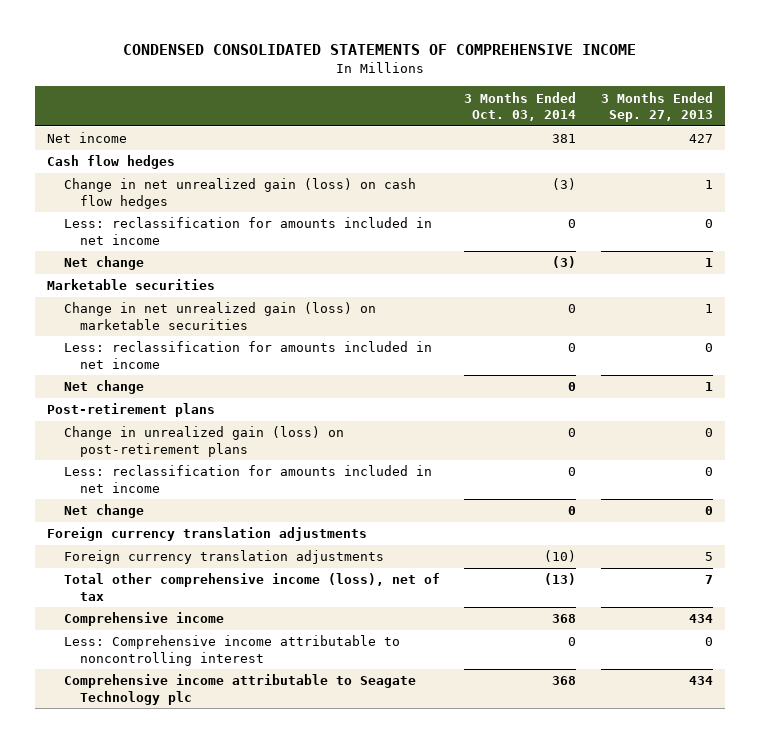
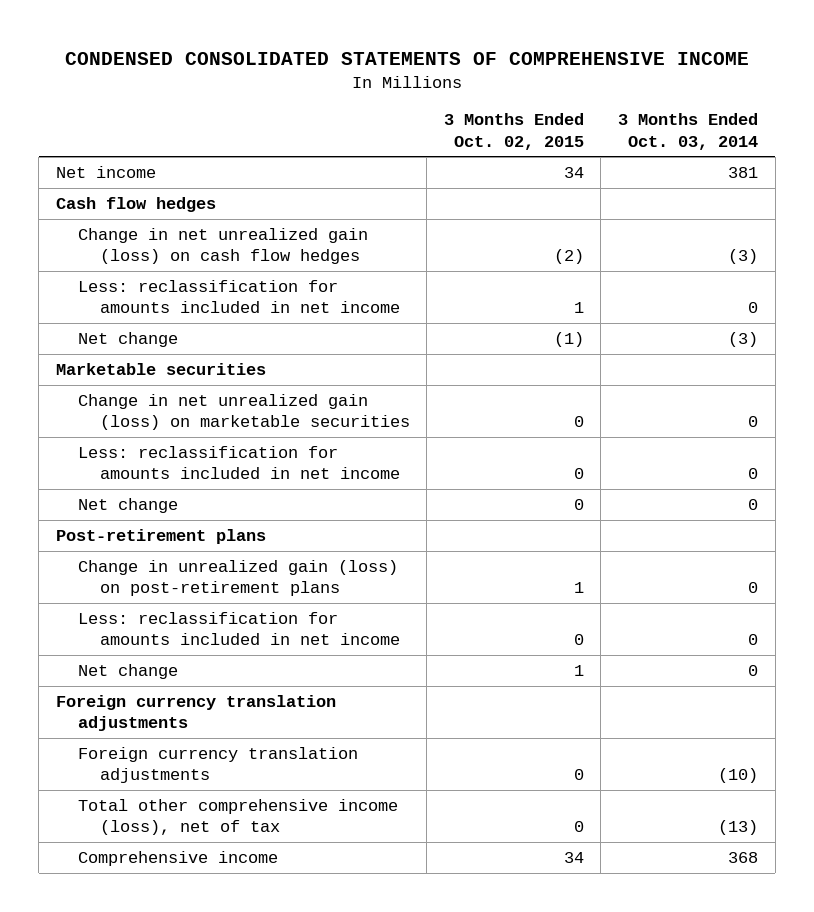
- | 3 Months Ended Oct. 03, 2014 | 3 Months Ended Sep. 27, 2013
+ | 3 Months Ended Oct. 02, 2015 | 3 Months Ended Oct. 03, 2014
- Less: Comprehensive income attributable to noncontrolling interest | 0 | 0
- Comprehensive income attributable to Seagate Technology plc | 368 | 434

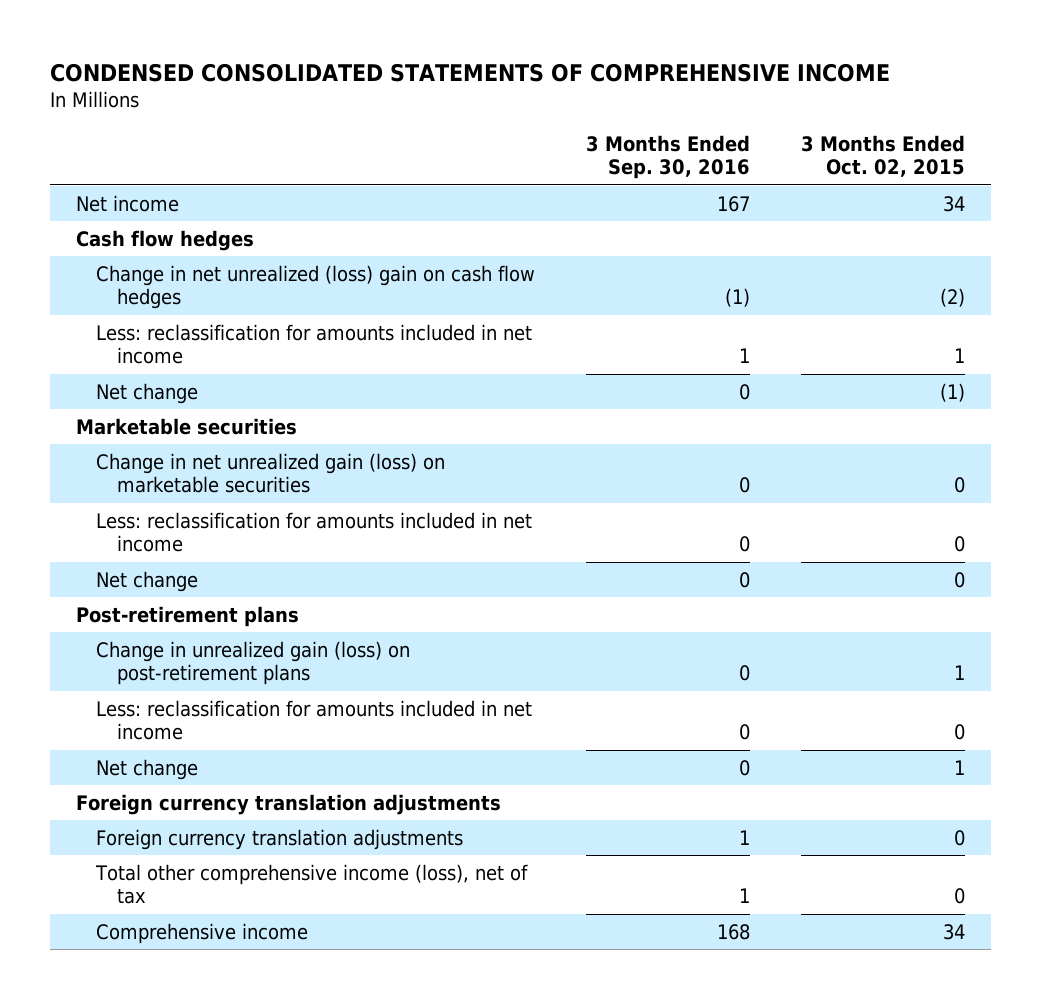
- | 3 Months Ended Oct. 02, 2015 | 3 Months Ended Oct. 03, 2014
+ | 3 Months Ended Sep. 30, 2016 | 3 Months Ended Oct. 02, 2015
- Change in net unrealized gain (loss) on cash flow hedges | (2) | (3)
+ Change in net unrealized (loss) gain on cash flow hedges | (1) | (2)

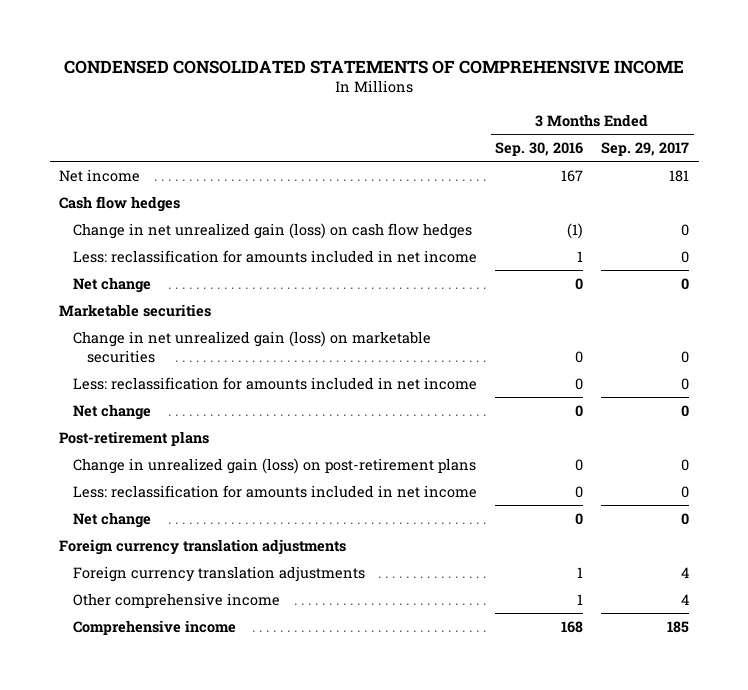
- | 3 Months Ended Sep. 30, 2016 | 3 Months Ended Oct. 02, 2015
+ | 3 Months Ended Sep. 30, 2016 | 3 Months Ended Sep. 29, 2017
- Change in net unrealized (loss) gain on cash flow hedges | (1) | (2)
+ Change in net unrealized gain (loss) on cash flow hedges | (1) | 0
- Total other comprehensive income (loss), net of tax | 1 | 0
+ Other comprehensive income | 1 | 4

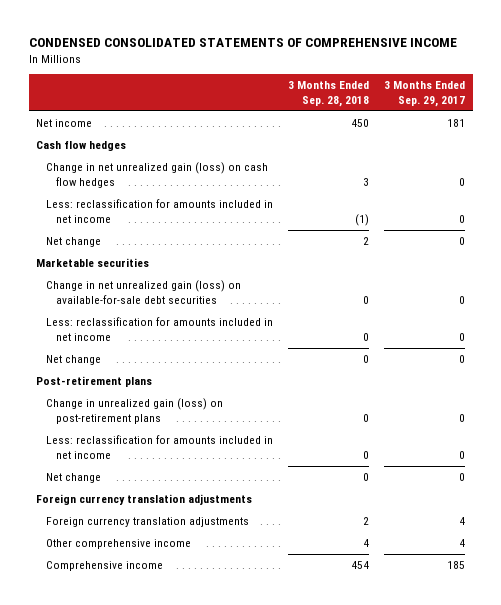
- | 3 Months Ended Sep. 30, 2016 | 3 Months Ended Sep. 29, 2017
+ | 3 Months Ended Sep. 28, 2018 | 3 Months Ended Sep. 29, 2017
- Change in net unrealized gain (loss) on marketable securities | 0 | 0
+ Change in net unrealized gain (loss) on available-for-sale debt securities | 0 | 0

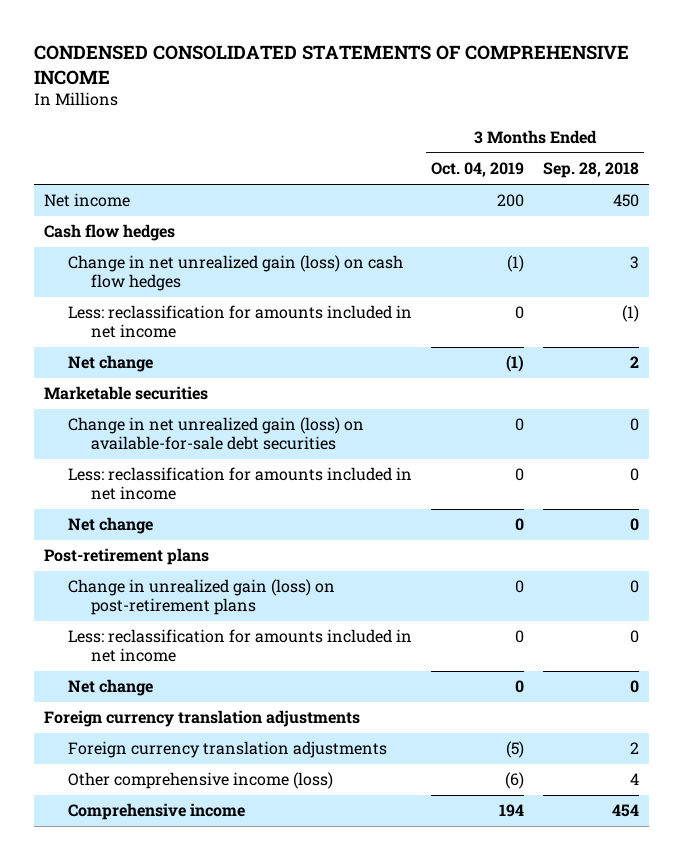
- | 3 Months Ended Sep. 28, 2018 | 3 Months Ended Sep. 29, 2017
+ | 3 Months Ended Oct. 04, 2019 | 3 Months Ended Sep. 28, 2018
- Other comprehensive income | 4 | 4
+ Other comprehensive income (loss) | (6) | 4

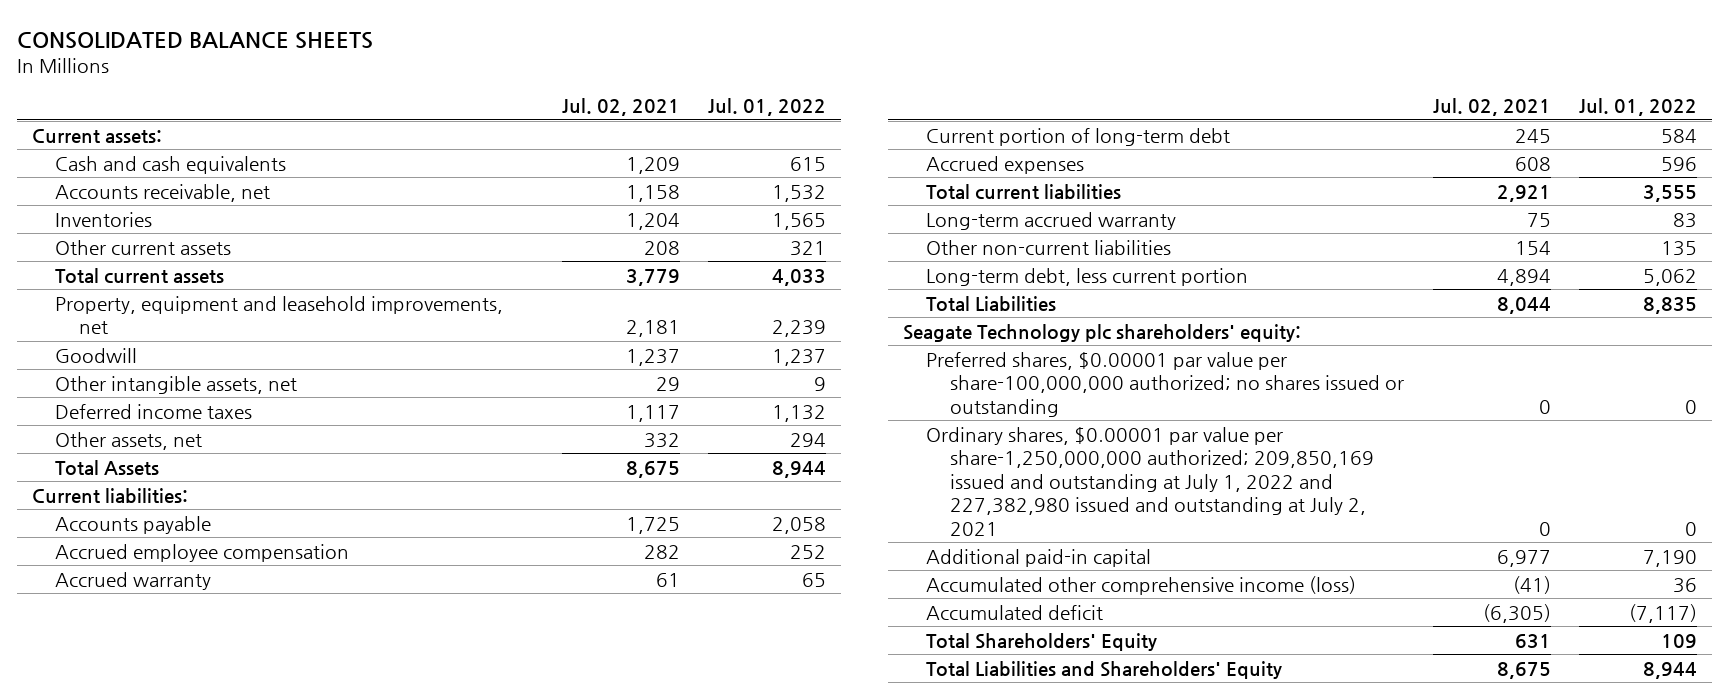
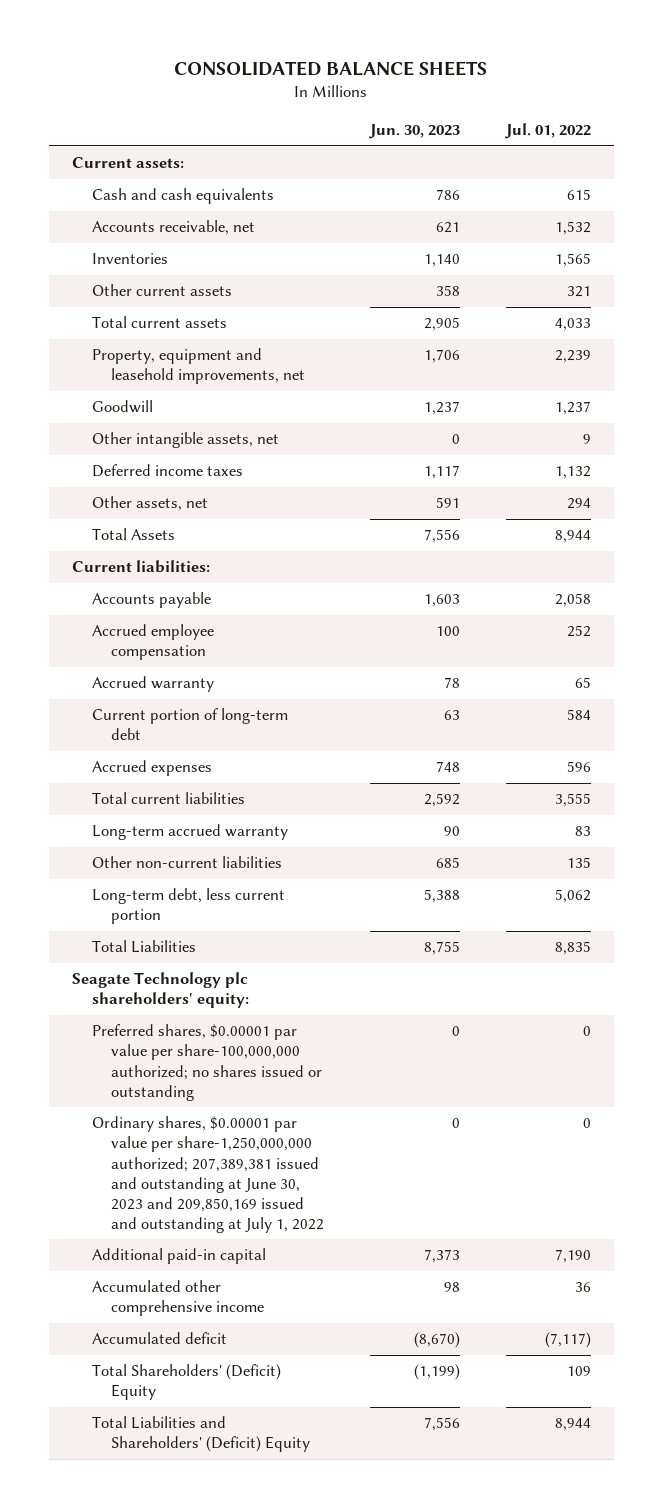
- | Jul. 02, 2021 | Jul. 01, 2022
+ | Jun. 30, 2023 | Jul. 01, 2022
- Ordinary shares, $0.00001 par value per share-1,250,000,000 authorized; 209,850,169 issued and outstanding at July 1, 2022 and 227,382,980 issued and outstanding at July 2, 2021 | 0 | 0
+ Ordinary shares, $0.00001 par value per share-1,250,000,000 authorized; 207,389,381 issued and outstanding at June 30, 2023 and 209,850,169 issued and outstanding at July 1, 2022 | 0 | 0
- Accumulated other comprehensive income (loss) | (41) | 36
+ Accumulated other comprehensive income | 98 | 36
- Total Shareholders' Equity | 631 | 109
- Total Liabilities and Shareholders' Equity | 8,675 | 8,944
+ Total Shareholders' (Deficit) Equity | (1,199) | 109
+ Total Liabilities and Shareholders' (Deficit) Equity | 7,556 | 8,944

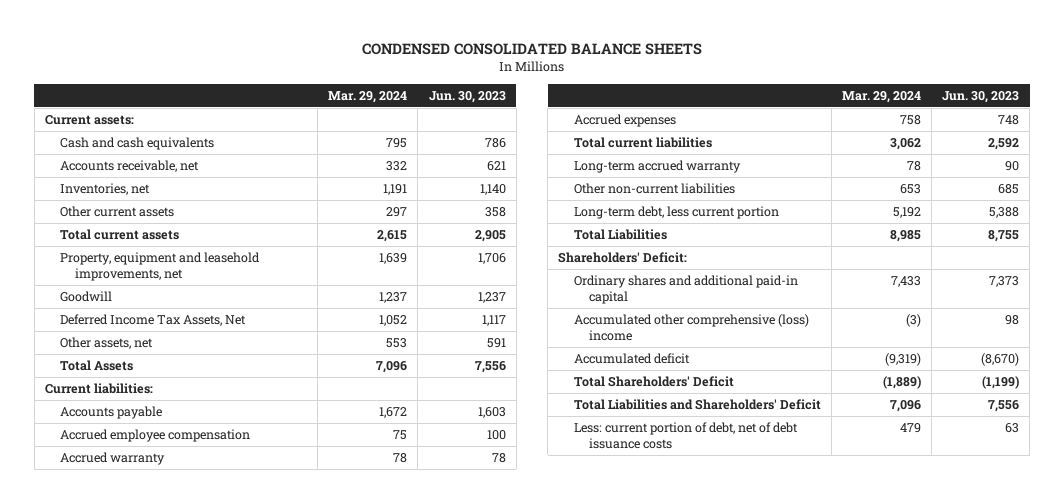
- CONSOLIDATED BALANCE SHEETS
+ CONDENSED CONSOLIDATED BALANCE SHEETS
- | Jun. 30, 2023 | Jul. 01, 2022
+ | Mar. 29, 2024 | Jun. 30, 2023
- Inventories | 1,140 | 1,565
+ Inventories, net | 1,191 | 1,140
- Other intangible assets, net | 0 | 9
- Deferred income taxes | 1,117 | 1,132
+ Deferred Income Tax Assets, Net | 1,052 | 1,117
- Current portion of long-term debt | 63 | 584
- Seagate Technology plc shareholders' equity:
- Preferred shares, $0.00001 par value per share-100,000,000 authorized; no shares issued or outstanding | 0 | 0
- Ordinary shares, $0.00001 par value per share-1,250,000,000 authorized; 207,389,381 issued and outstanding at June 30, 2023 and 209,850,169 issued and outstanding at July 1, 2022 | 0 | 0
- Additional paid-in capital | 7,373 | 7,190
- Accumulated other comprehensive income | 98 | 36
+ Shareholders' Deficit:
+ Ordinary shares and additional paid-in capital | 7,433 | 7,373
+ Accumulated other comprehensive (loss) income | (3) | 98
- Total Shareholders' (Deficit) Equity | (1,199) | 109
- Total Liabilities and Shareholders' (Deficit) Equity | 7,556 | 8,944
+ Total Shareholders' Deficit | (1,889) | (1,199)
+ Total Liabilities and Shareholders' Deficit | 7,096 | 7,556
+ Less: current portion of debt, net of debt issuance costs | 479 | 63

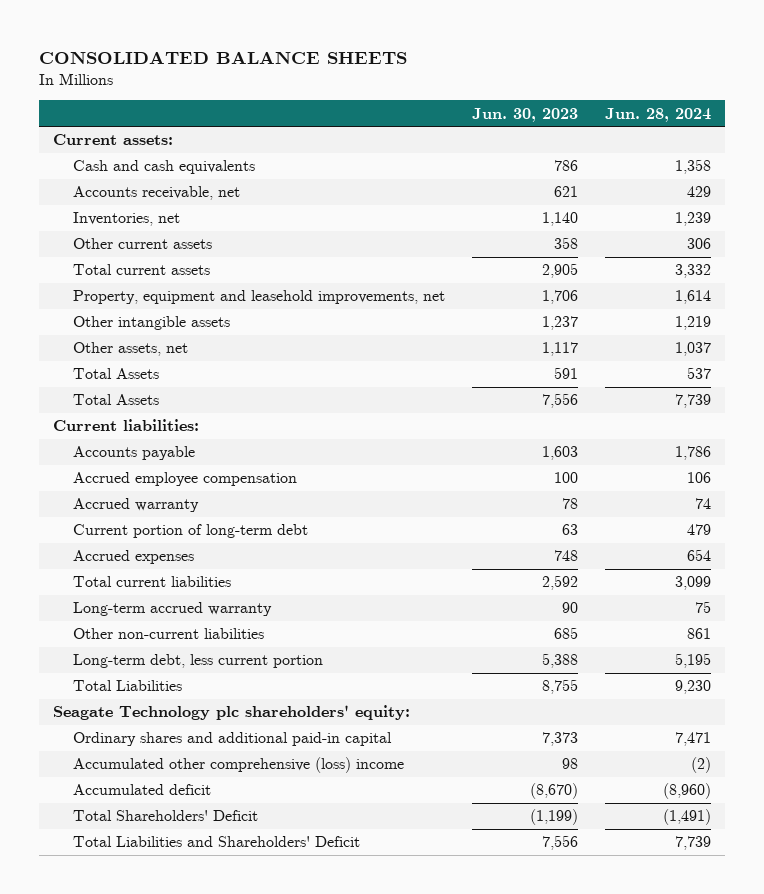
- CONDENSED CONSOLIDATED BALANCE SHEETS
+ CONSOLIDATED BALANCE SHEETS
- | Mar. 29, 2024 | Jun. 30, 2023
+ | Jun. 30, 2023 | Jun. 28, 2024
- Goodwill | 1,237 | 1,237
- Deferred Income Tax Assets, Net | 1,052 | 1,117
- Other assets, net | 553 | 591
+ Other intangible assets | 1,237 | 1,219
+ Other assets, net | 1,117 | 1,037
+ Total Assets | 591 | 537
+ Current portion of long-term debt | 63 | 479
- Shareholders' Deficit:
+ Seagate Technology plc shareholders' equity:
- Less: current portion of debt, net of debt issuance costs | 479 | 63

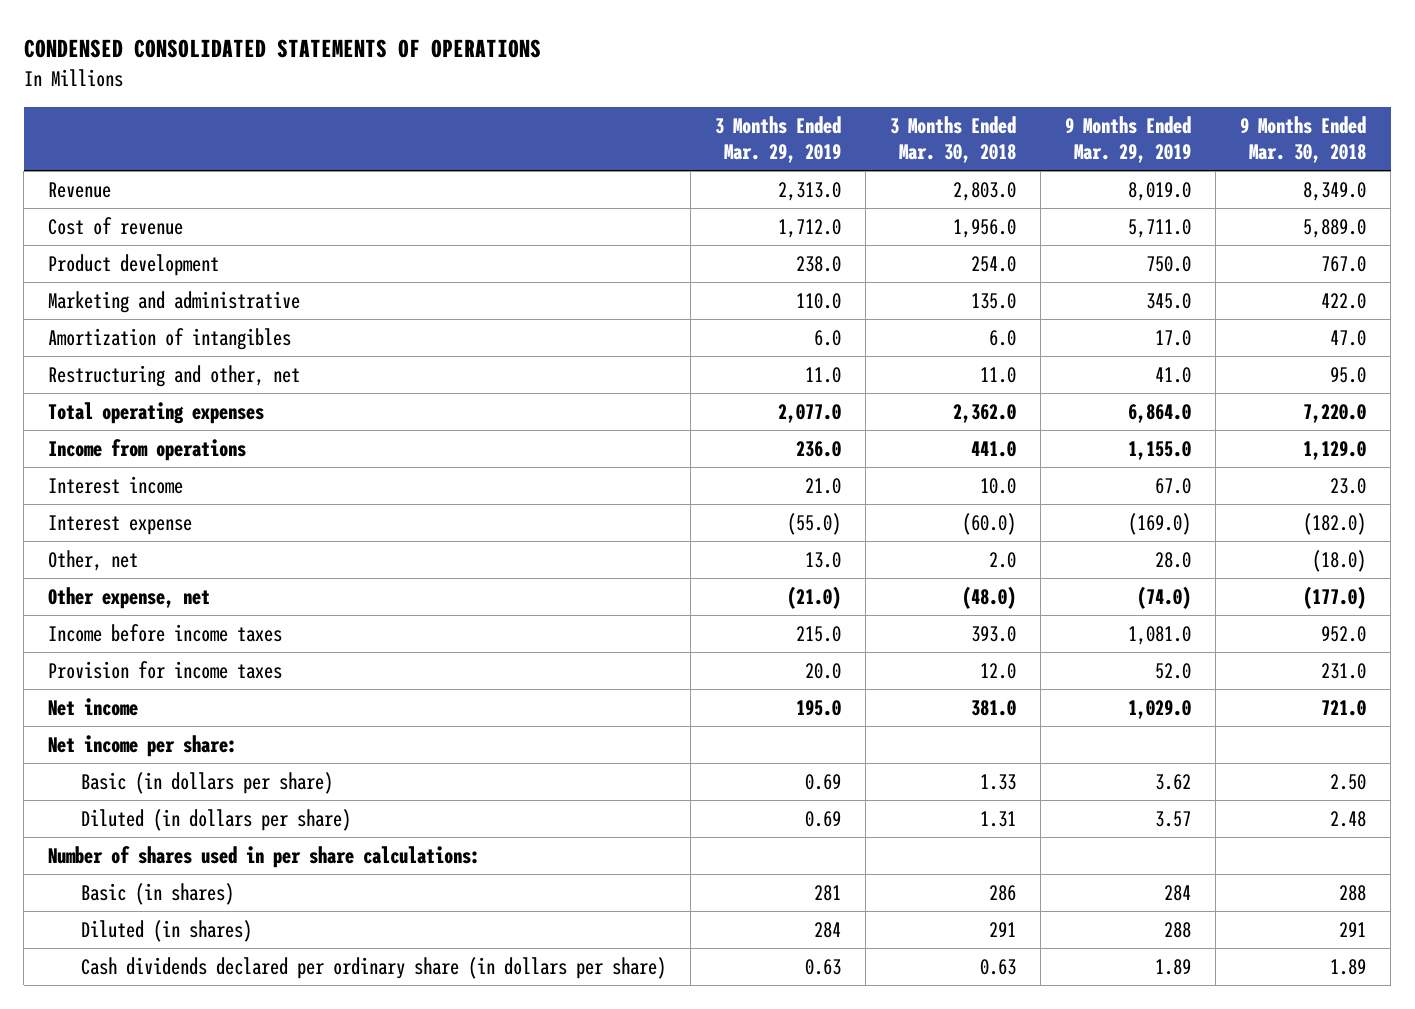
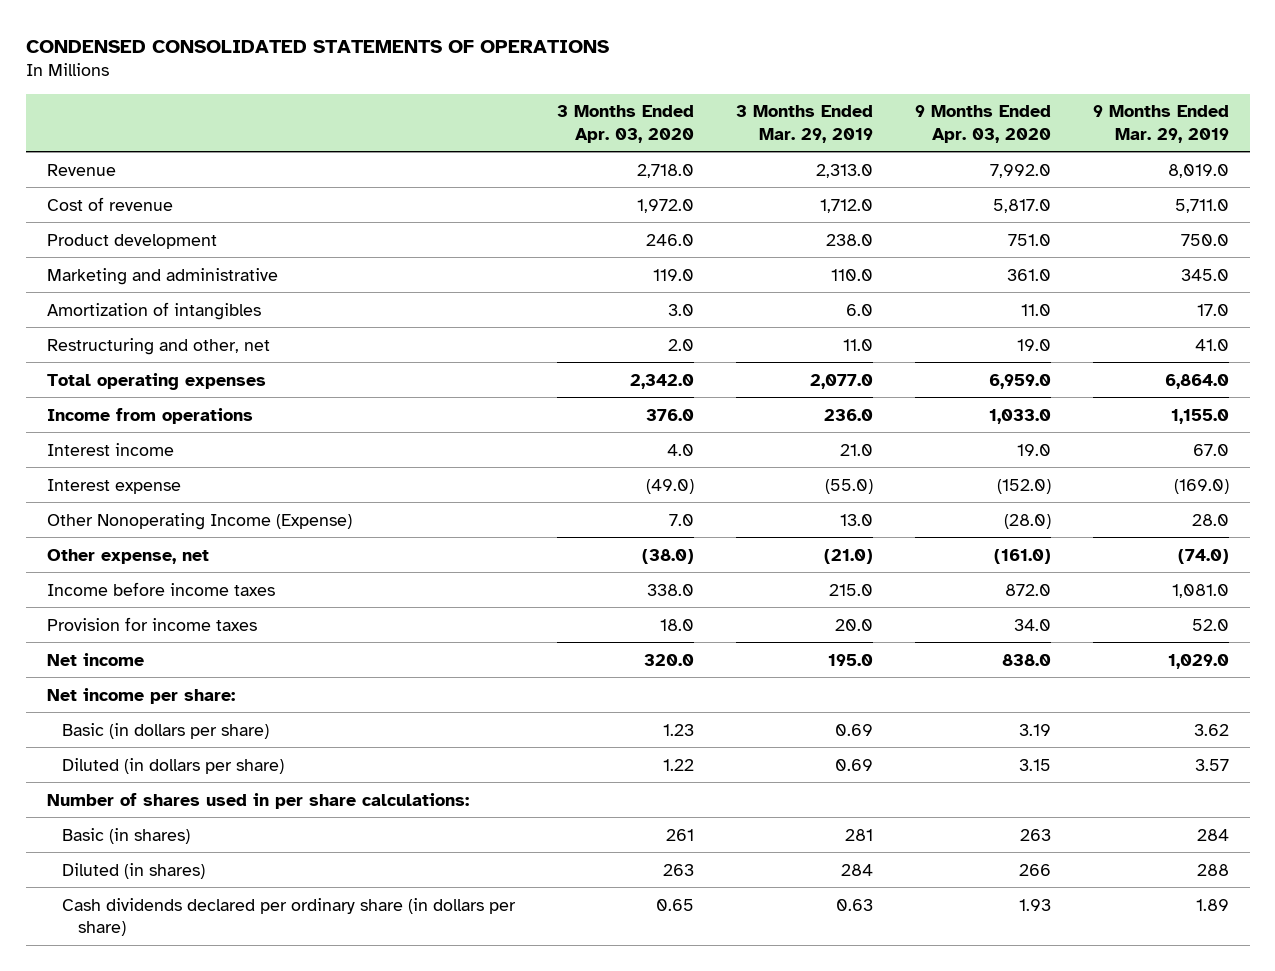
- | 3 Months Ended Mar. 29, 2019 | 3 Months Ended Mar. 30, 2018 | 9 Months Ended Mar. 29, 2019 | 9 Months Ended Mar. 30, 2018
+ | 3 Months Ended Apr. 03, 2020 | 3 Months Ended Mar. 29, 2019 | 9 Months Ended Apr. 03, 2020 | 9 Months Ended Mar. 29, 2019
- Other, net | 13.0 | 2.0 | 28.0 | (18.0)
+ Other Nonoperating Income (Expense) | 7.0 | 13.0 | (28.0) | 28.0

